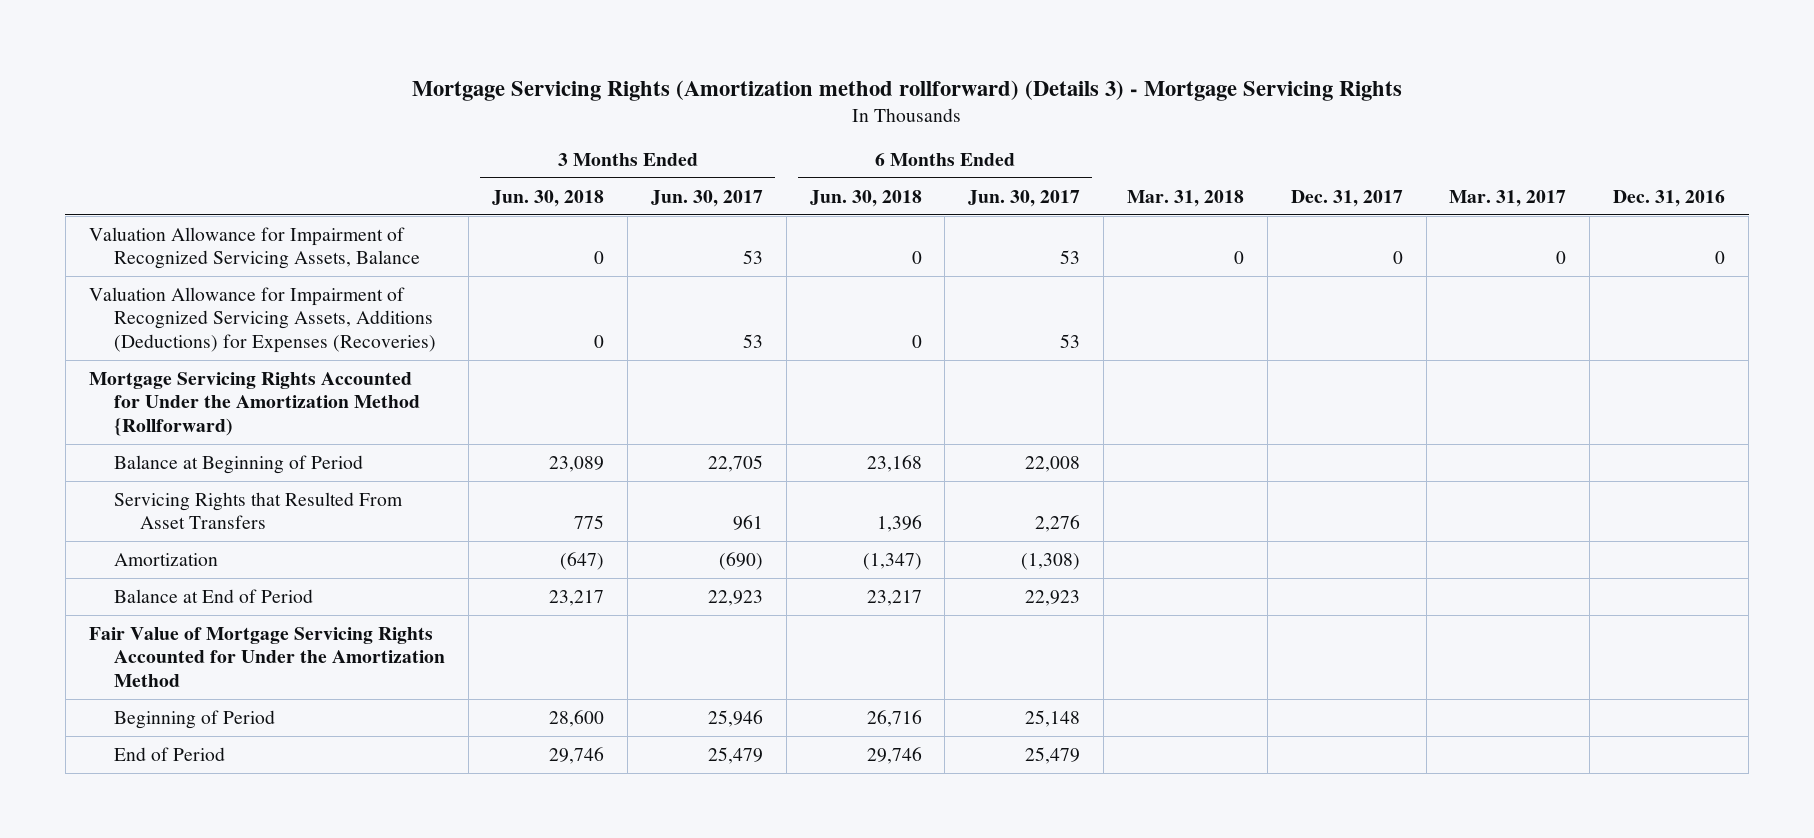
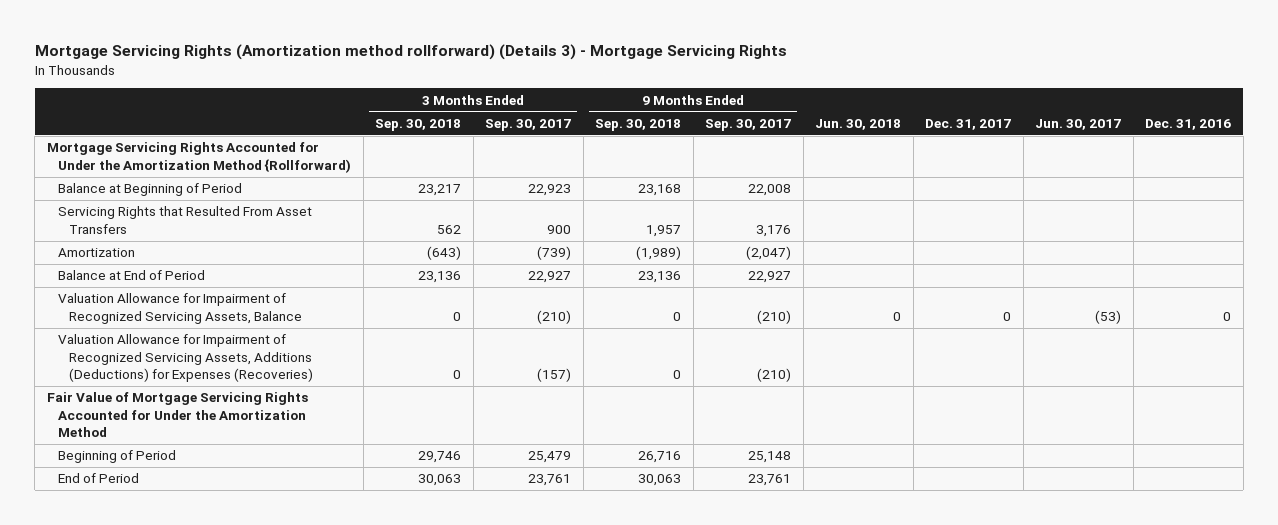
- | 3 Months Ended Jun. 30, 2018 | 3 Months Ended Jun. 30, 2017 | 6 Months Ended Jun. 30, 2018 | 6 Months Ended Jun. 30, 2017 | Mar. 31, 2018 | Dec. 31, 2017 | Mar. 31, 2017 | Dec. 31, 2016
+ | 3 Months Ended Sep. 30, 2018 | 3 Months Ended Sep. 30, 2017 | 9 Months Ended Sep. 30, 2018 | 9 Months Ended Sep. 30, 2017 | Jun. 30, 2018 | Dec. 31, 2017 | Jun. 30, 2017 | Dec. 31, 2016
moved down: Valuation Allowance for Impairment of Recognized Servicing Assets, Balance | 0 | (210) | 0 | (210) | 0 | 0 | (53) | 0
moved down: Valuation Allowance for Impairment of Recognized Servicing Assets, Additions (Deductions) for Expenses (Recoveries) | 0 | (157) | 0 | (210) | | | |

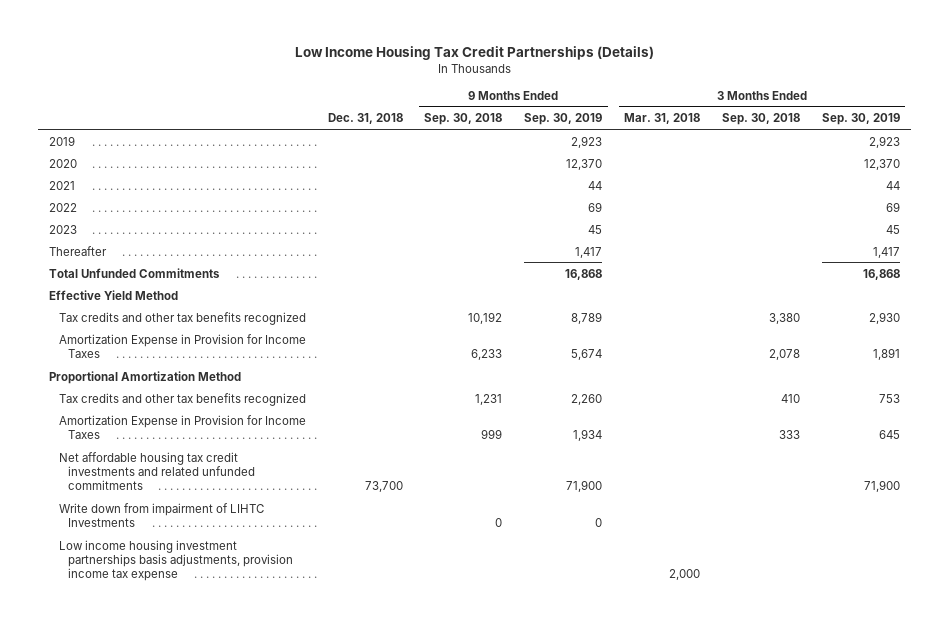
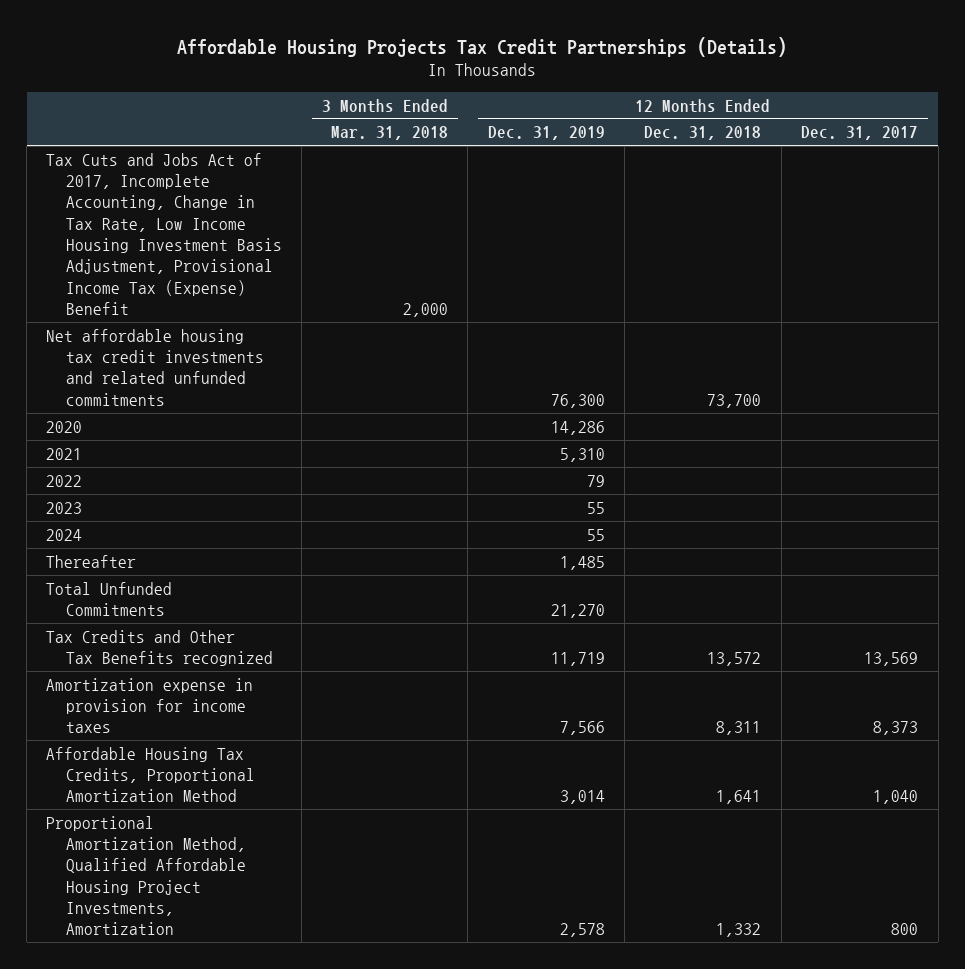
- Low Income Housing Tax Credit Partnerships (Details)
+ Affordable Housing Projects Tax Credit Partnerships (Details)
- | Dec. 31, 2018 | 9 Months Ended Sep. 30, 2018 | 9 Months Ended Sep. 30, 2019 | 3 Months Ended Mar. 31, 2018 | 3 Months Ended Sep. 30, 2018 | 3 Months Ended Sep. 30, 2019
+ | 3 Months Ended Mar. 31, 2018 | 12 Months Ended Dec. 31, 2019 | 12 Months Ended Dec. 31, 2018 | 12 Months Ended Dec. 31, 2017
- 2019 | | | 2,923 | | | 2,923
+ Tax Cuts and Jobs Act of 2017, Incomplete Accounting, Change in Tax Rate, Low Income Housing Investment Basis Adjustment, Provisional Income Tax (Expense) Benefit | 2,000 | | |
moved up: Net affordable housing tax credit investments and related unfunded commitments | | 76,300 | 73,700 |
+ 2024 | | 55 | |
- Effective Yield Method
- Tax credits and other tax benefits recognized | | 10,192 | 8,789 | | 3,380 | 2,930
- Amortization Expense in Provision for Income Taxes | | 6,233 | 5,674 | | 2,078 | 1,891
- Proportional Amortization Method
- Tax credits and other tax benefits recognized | | 1,231 | 2,260 | | 410 | 753
- Amortization Expense in Provision for Income Taxes | | 999 | 1,934 | | 333 | 645
- Write down from impairment of LIHTC Investments | | 0 | 0 | | |
- Low income housing investment partnerships basis adjustments, provision income tax expense | | | | 2,000 | |
+ Tax Credits and Other Tax Benefits recognized | | 11,719 | 13,572 | 13,569
+ Amortization expense in provision for income taxes | | 7,566 | 8,311 | 8,373
+ Affordable Housing Tax Credits, Proportional Amortization Method | | 3,014 | 1,641 | 1,040
+ Proportional Amortization Method, Qualified Affordable Housing Project Investments, Amortization | | 2,578 | 1,332 | 800

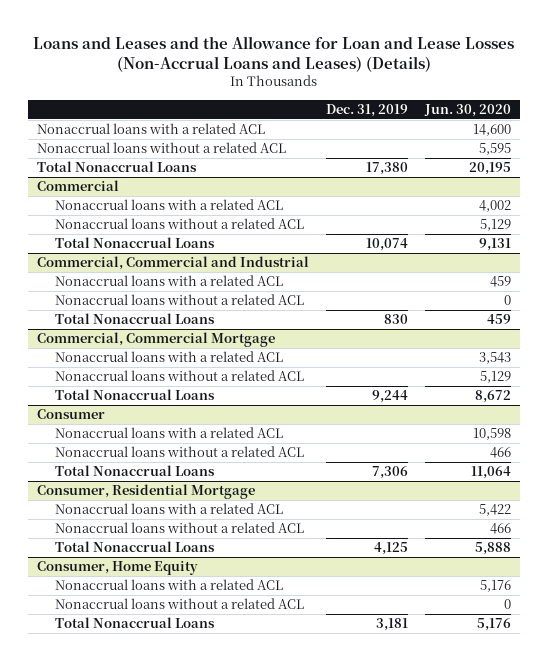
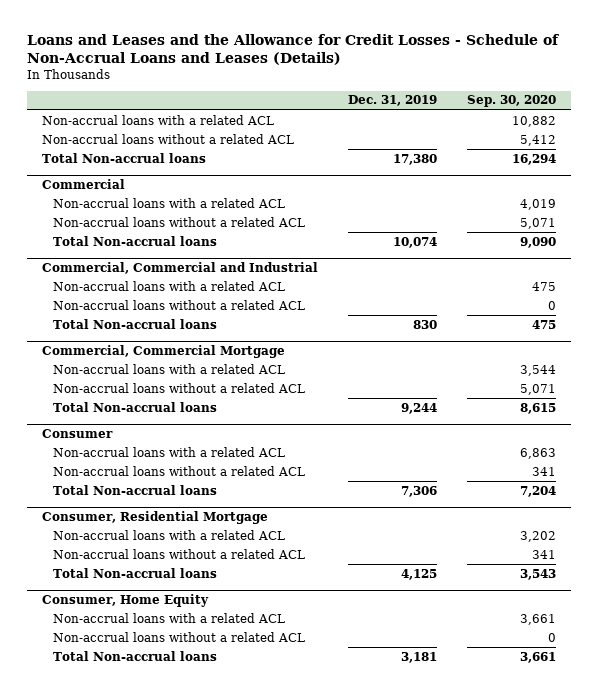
- Loans and Leases and the Allowance for Loan and Lease Losses (Non-Accrual Loans and Leases) (Details)
+ Loans and Leases and the Allowance for Credit Losses - Schedule of Non-Accrual Loans and Leases (Details)
- | Dec. 31, 2019 | Jun. 30, 2020
+ | Dec. 31, 2019 | Sep. 30, 2020
- Nonaccrual loans with a related ACL | | 14,600
- Nonaccrual loans without a related ACL | | 5,595
- Total Nonaccrual Loans | 17,380 | 20,195
+ Non-accrual loans with a related ACL | | 10,882
+ Non-accrual loans without a related ACL | | 5,412
+ Total Non-accrual loans | 17,380 | 16,294
@ Commercial
- Nonaccrual loans with a related ACL | | 4,002
- Nonaccrual loans without a related ACL | | 5,129
- Total Nonaccrual Loans | 10,074 | 9,131
+ Non-accrual loans with a related ACL | | 4,019
+ Non-accrual loans without a related ACL | | 5,071
+ Total Non-accrual loans | 10,074 | 9,090
@ Commercial, Commercial and Industrial
- Nonaccrual loans with a related ACL | | 459
- Nonaccrual loans without a related ACL | | 0
- Total Nonaccrual Loans | 830 | 459
+ Non-accrual loans with a related ACL | | 475
+ Non-accrual loans without a related ACL | | 0
+ Total Non-accrual loans | 830 | 475
@ Commercial, Commercial Mortgage
- Nonaccrual loans with a related ACL | | 3,543
- Nonaccrual loans without a related ACL | | 5,129
- Total Nonaccrual Loans | 9,244 | 8,672
+ Non-accrual loans with a related ACL | | 3,544
+ Non-accrual loans without a related ACL | | 5,071
+ Total Non-accrual loans | 9,244 | 8,615
@ Consumer
- Nonaccrual loans with a related ACL | | 10,598
- Nonaccrual loans without a related ACL | | 466
- Total Nonaccrual Loans | 7,306 | 11,064
+ Non-accrual loans with a related ACL | | 6,863
+ Non-accrual loans without a related ACL | | 341
+ Total Non-accrual loans | 7,306 | 7,204
@ Consumer, Residential Mortgage
- Nonaccrual loans with a related ACL | | 5,422
- Nonaccrual loans without a related ACL | | 466
- Total Nonaccrual Loans | 4,125 | 5,888
+ Non-accrual loans with a related ACL | | 3,202
+ Non-accrual loans without a related ACL | | 341
+ Total Non-accrual loans | 4,125 | 3,543
@ Consumer, Home Equity
- Nonaccrual loans with a related ACL | | 5,176
- Nonaccrual loans without a related ACL | | 0
- Total Nonaccrual Loans | 3,181 | 5,176
+ Non-accrual loans with a related ACL | | 3,661
+ Non-accrual loans without a related ACL | | 0
+ Total Non-accrual loans | 3,181 | 3,661

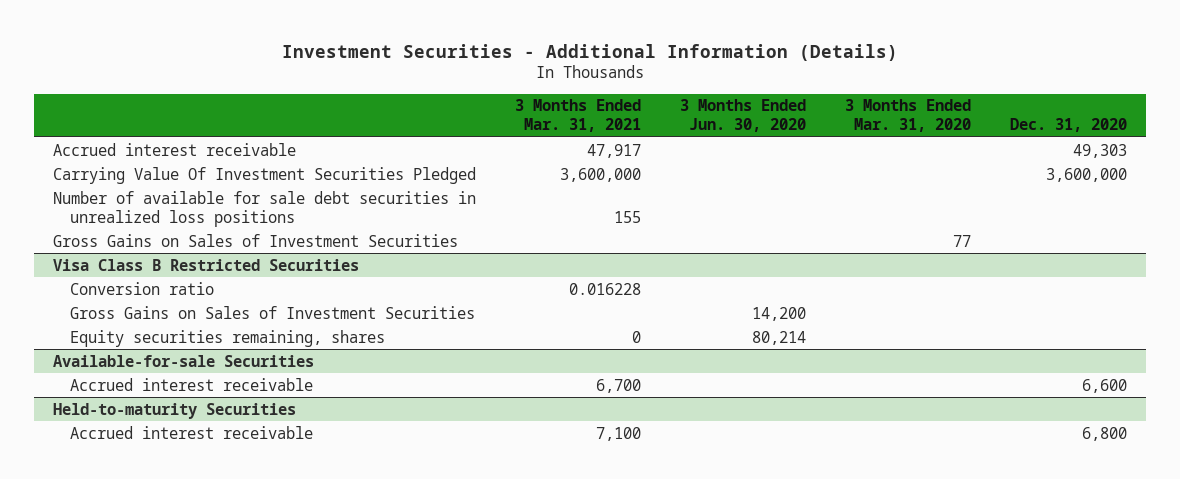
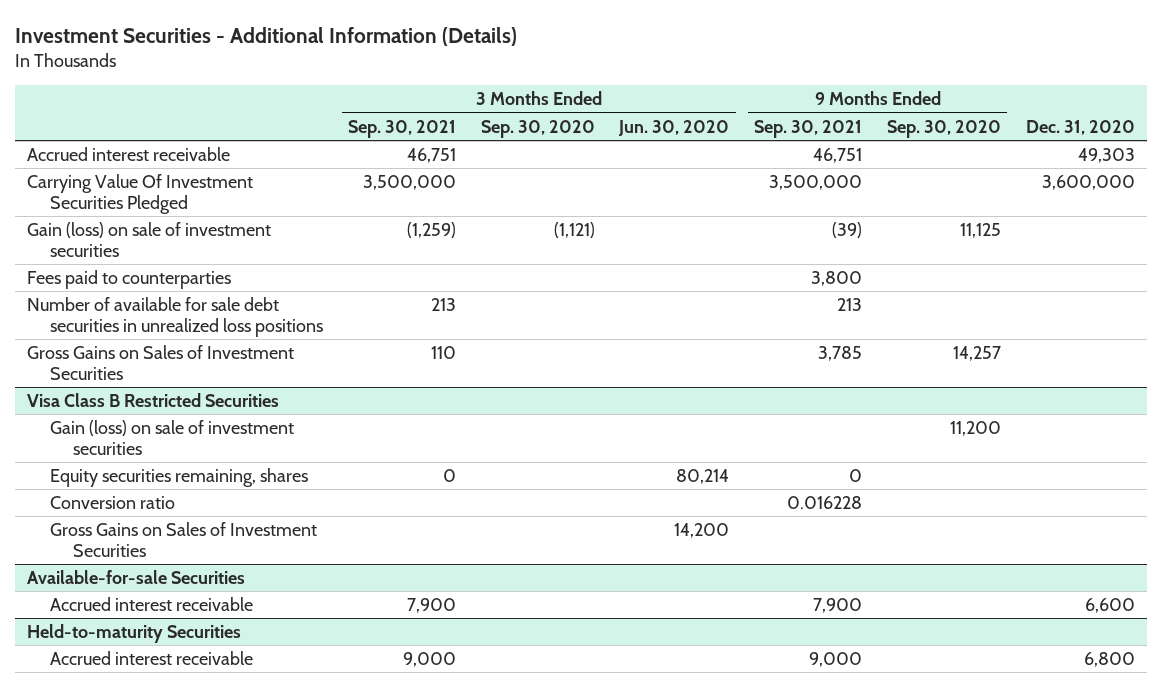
- | 3 Months Ended Mar. 31, 2021 | 3 Months Ended Jun. 30, 2020 | 3 Months Ended Mar. 31, 2020 | Dec. 31, 2020
+ | 3 Months Ended Sep. 30, 2021 | 3 Months Ended Sep. 30, 2020 | 3 Months Ended Jun. 30, 2020 | 9 Months Ended Sep. 30, 2021 | 9 Months Ended Sep. 30, 2020 | Dec. 31, 2020
+ Gain (loss) on sale of investment securities | (1,259) | (1,121) | | (39) | 11,125 |
+ Fees paid to counterparties | | | | 3,800 | |
@ Visa Class B Restricted Securities
+ Gain (loss) on sale of investment securities | | | | | 11,200 |
moved up: Equity securities remaining, shares | 0 | | 80,214 | 0 | |

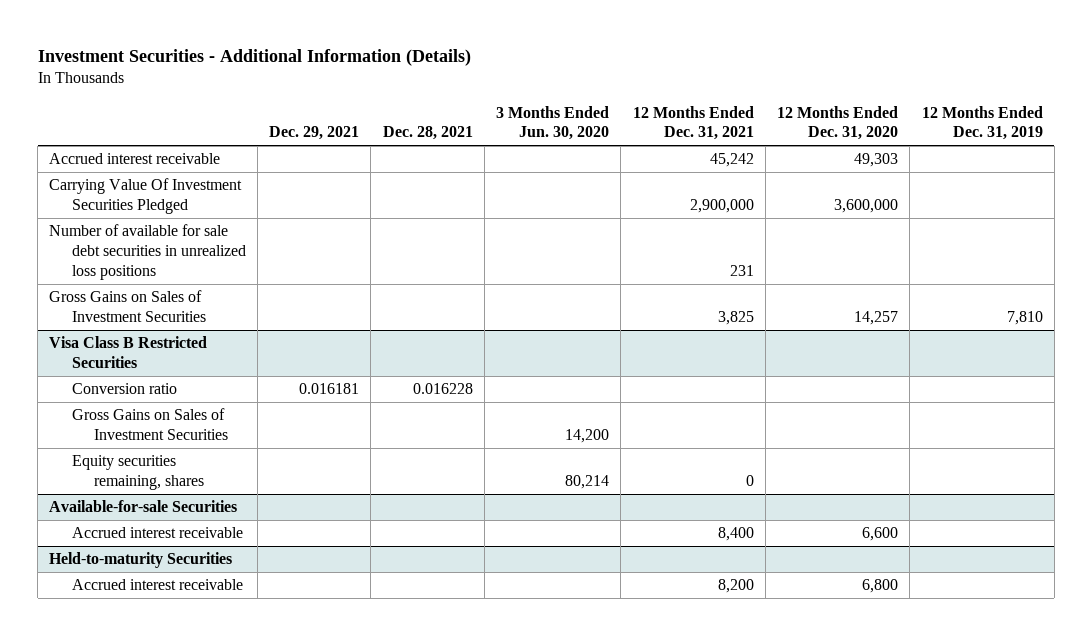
- | 3 Months Ended Sep. 30, 2021 | 3 Months Ended Sep. 30, 2020 | 3 Months Ended Jun. 30, 2020 | 9 Months Ended Sep. 30, 2021 | 9 Months Ended Sep. 30, 2020 | Dec. 31, 2020
+ | Dec. 29, 2021 | Dec. 28, 2021 | 3 Months Ended Jun. 30, 2020 | 12 Months Ended Dec. 31, 2021 | 12 Months Ended Dec. 31, 2020 | 12 Months Ended Dec. 31, 2019
- Gain (loss) on sale of investment securities | (1,259) | (1,121) | | (39) | 11,125 |
- Fees paid to counterparties | | | | 3,800 | |
@ Visa Class B Restricted Securities
- Gain (loss) on sale of investment securities | | | | | 11,200 |
moved down: Equity securities remaining, shares | | | 80,214 | 0 | |

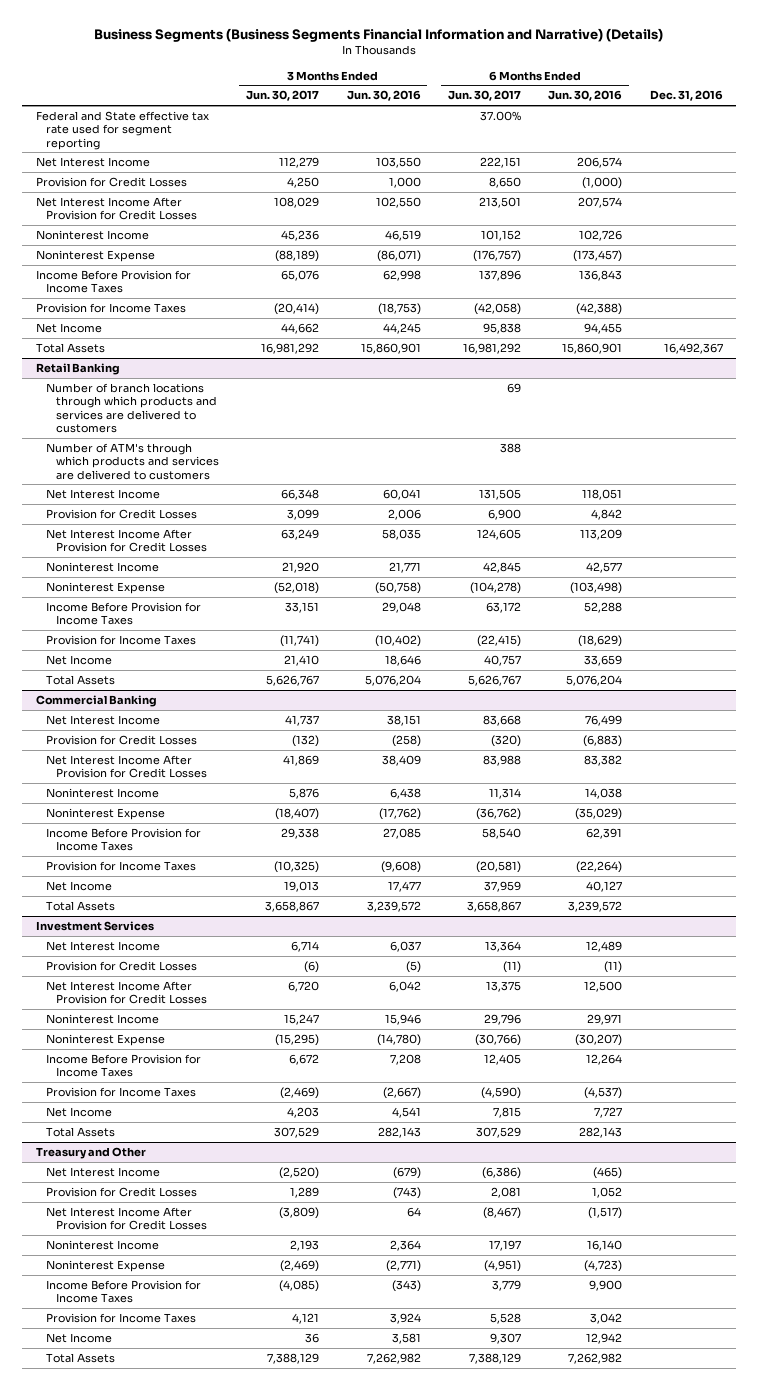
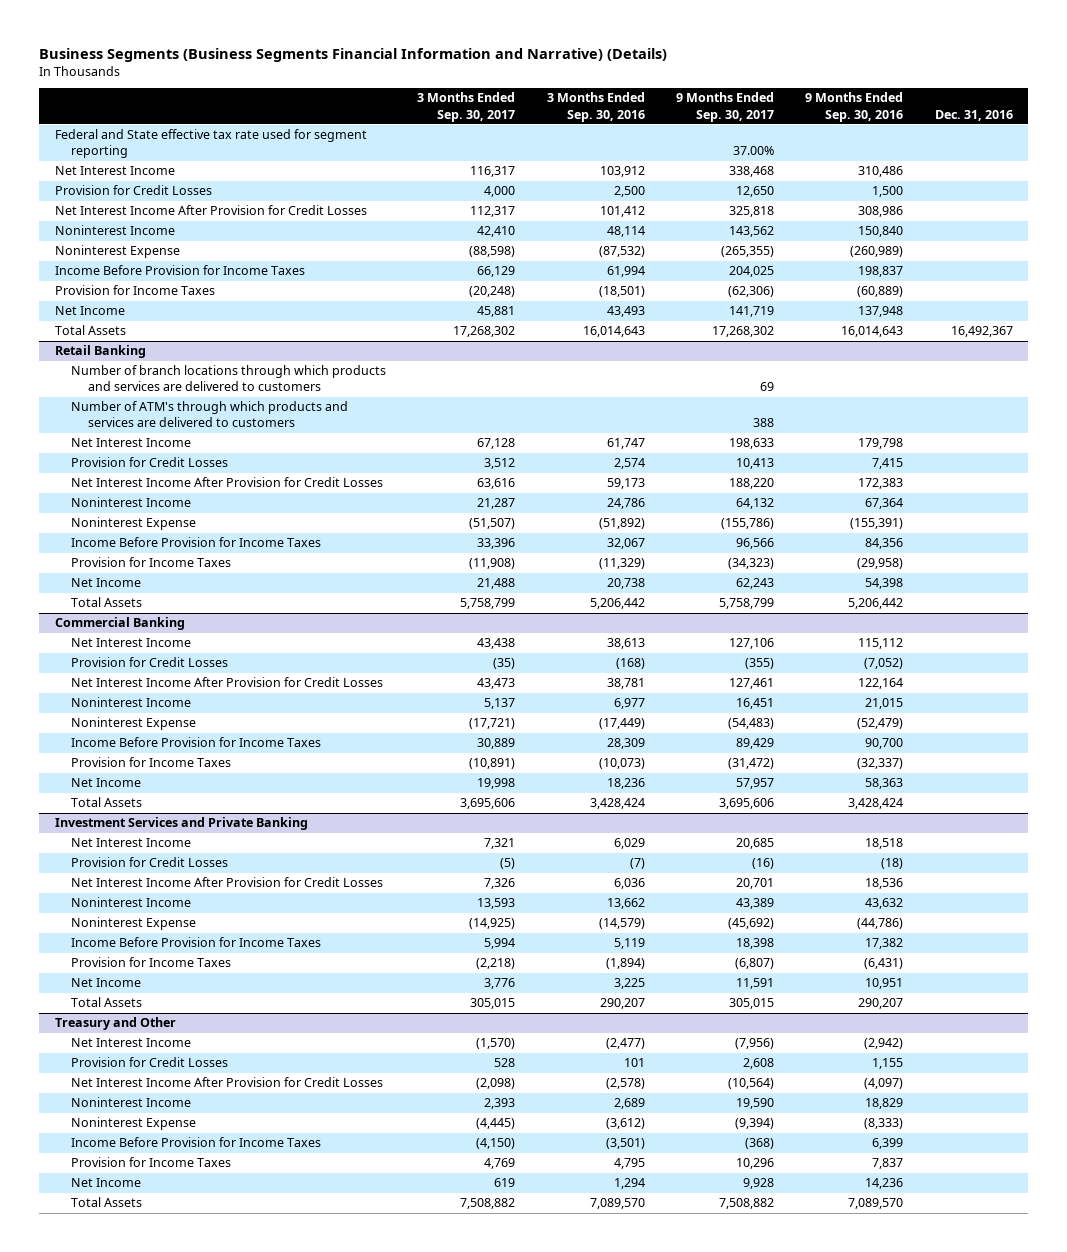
- | 3 Months Ended Jun. 30, 2017 | 3 Months Ended Jun. 30, 2016 | 6 Months Ended Jun. 30, 2017 | 6 Months Ended Jun. 30, 2016 | Dec. 31, 2016
+ | 3 Months Ended Sep. 30, 2017 | 3 Months Ended Sep. 30, 2016 | 9 Months Ended Sep. 30, 2017 | 9 Months Ended Sep. 30, 2016 | Dec. 31, 2016
- Investment Services
+ Investment Services and Private Banking

